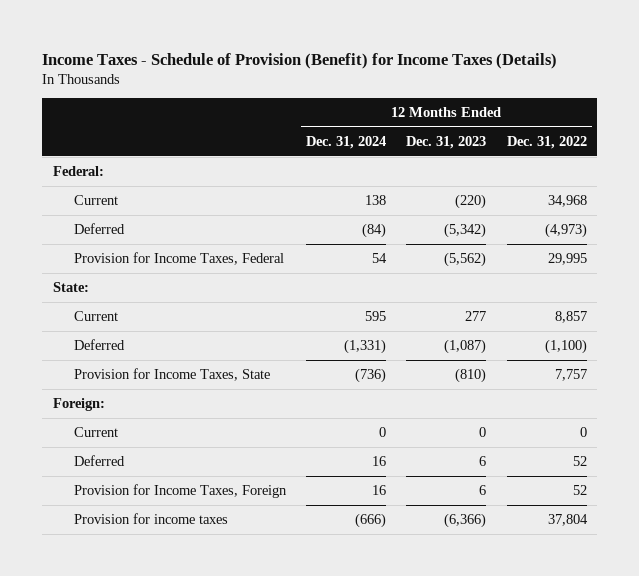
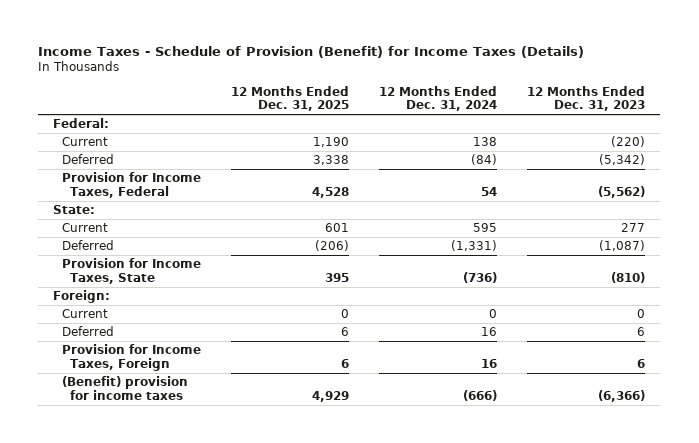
- | 12 Months Ended Dec. 31, 2024 | 12 Months Ended Dec. 31, 2023 | 12 Months Ended Dec. 31, 2022
+ | 12 Months Ended Dec. 31, 2025 | 12 Months Ended Dec. 31, 2024 | 12 Months Ended Dec. 31, 2023
- Provision for income taxes | (666) | (6,366) | 37,804
+ (Benefit) provision for income taxes | 4,929 | (666) | (6,366)

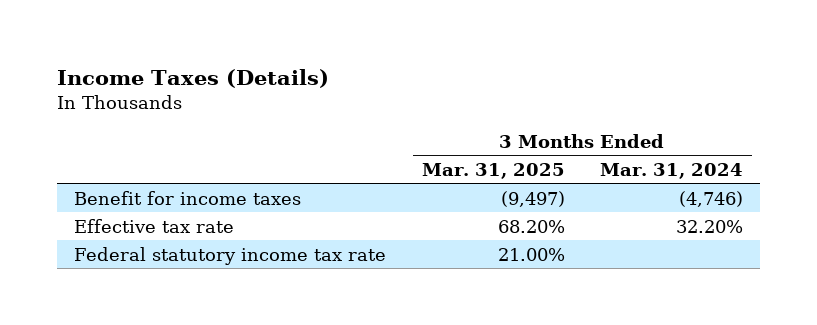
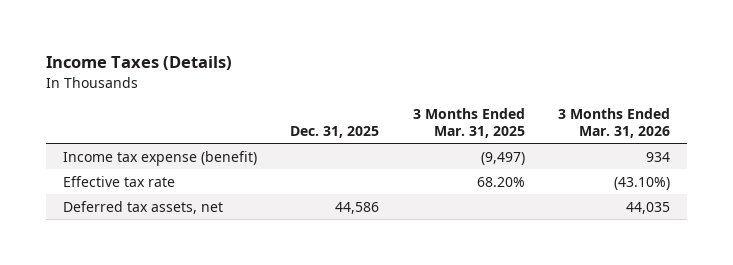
- | 3 Months Ended Mar. 31, 2025 | 3 Months Ended Mar. 31, 2024
+ | Dec. 31, 2025 | 3 Months Ended Mar. 31, 2025 | 3 Months Ended Mar. 31, 2026
- Benefit for income taxes | (9,497) | (4,746)
+ Income tax expense (benefit) | | (9,497) | 934
- Federal statutory income tax rate | 21.00% |
+ Deferred tax assets, net | 44,586 | | 44,035

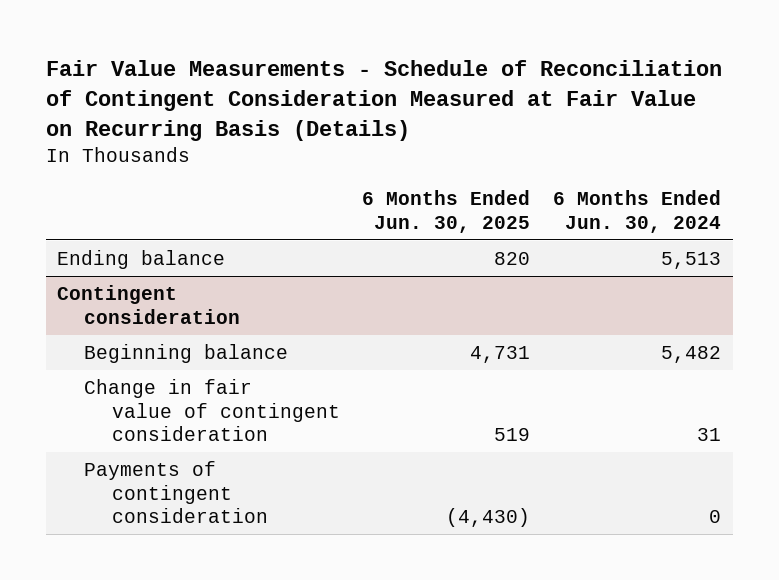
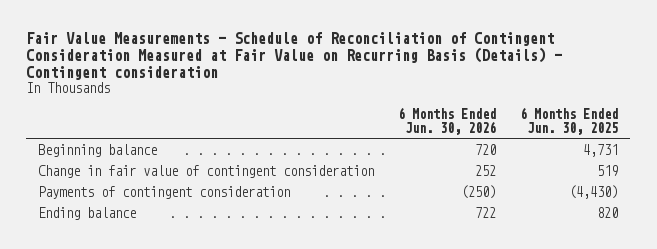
- Fair Value Measurements - Schedule of Reconciliation of Contingent Consideration Measured at Fair Value on Recurring Basis (Details)
+ Fair Value Measurements - Schedule of Reconciliation of Contingent Consideration Measured at Fair Value on Recurring Basis (Details) - Contingent consideration
- | 6 Months Ended Jun. 30, 2025 | 6 Months Ended Jun. 30, 2024
+ | 6 Months Ended Jun. 30, 2026 | 6 Months Ended Jun. 30, 2025
- Contingent consideration
moved down: Ending balance | 722 | 820

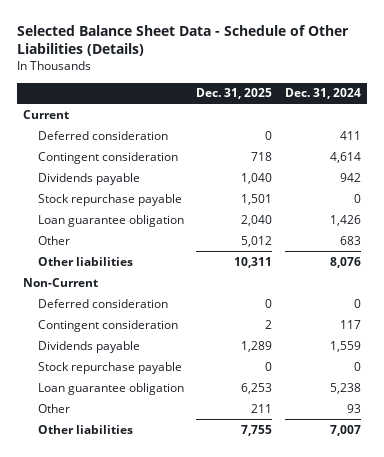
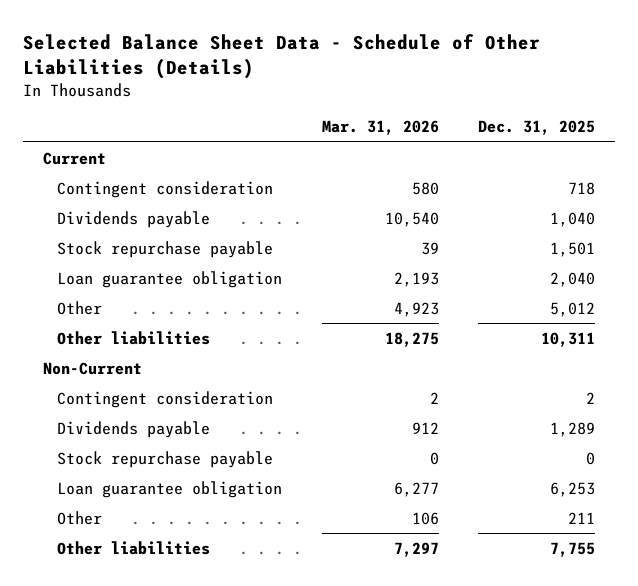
- | Dec. 31, 2025 | Dec. 31, 2024
+ | Mar. 31, 2026 | Dec. 31, 2025
- Deferred consideration | 0 | 411
- Deferred consideration | 0 | 0

